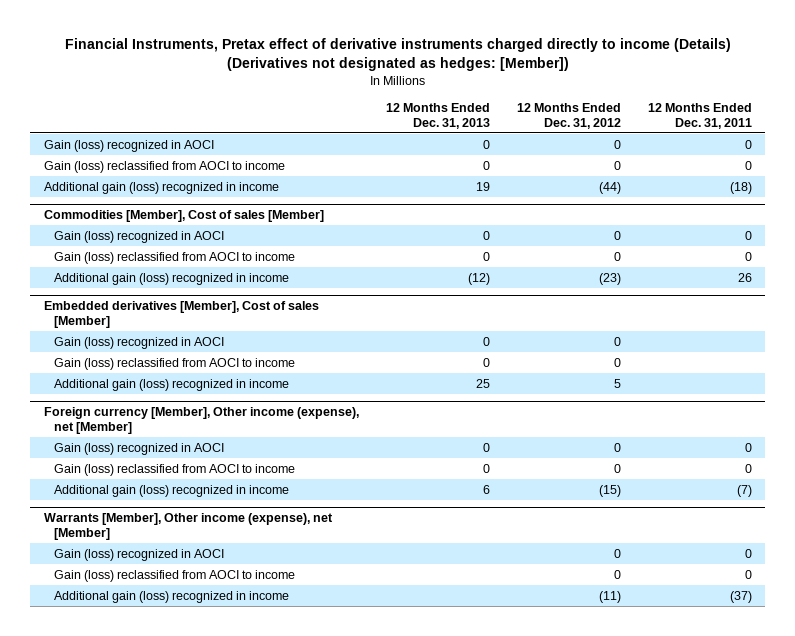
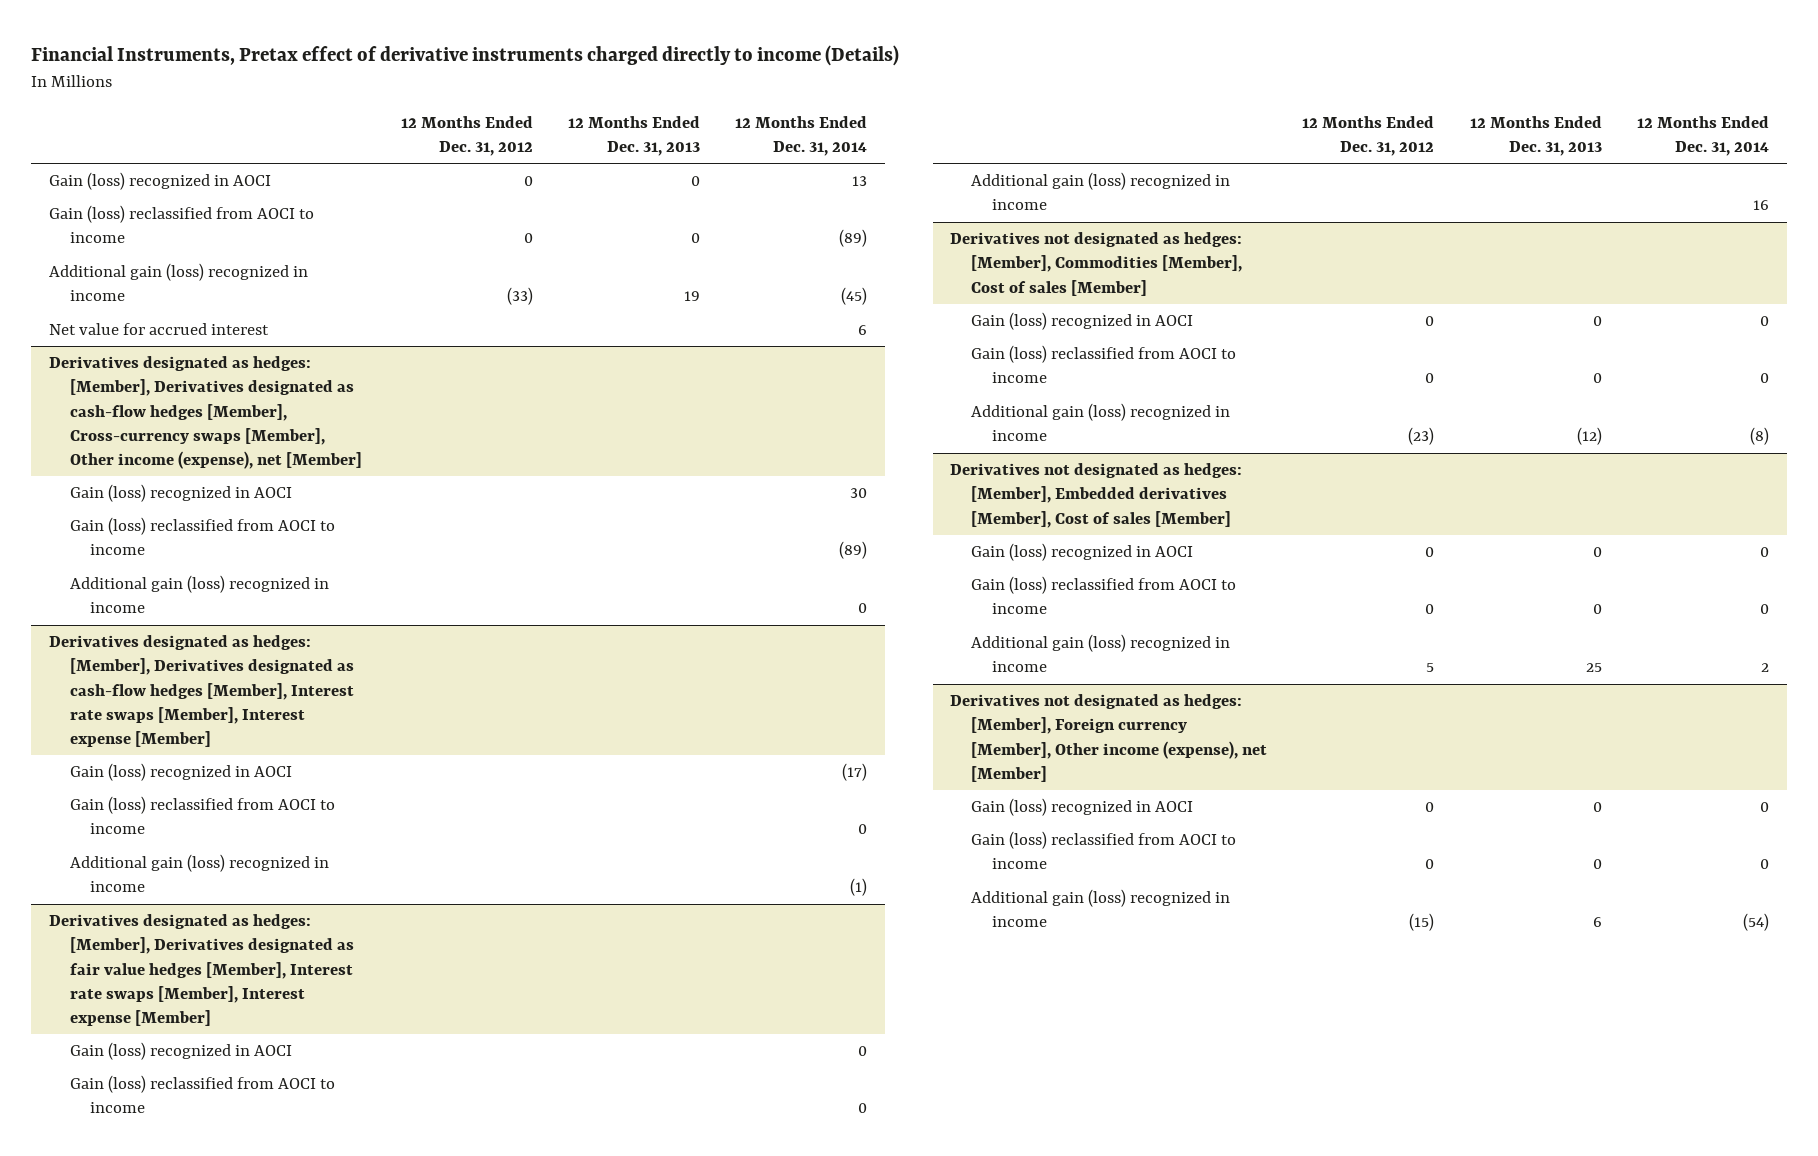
- Financial Instruments, Pretax effect of derivative instruments charged directly to income (Details) (Derivatives not designated as hedges: [Member])
+ Financial Instruments, Pretax effect of derivative instruments charged directly to income (Details)
- | 12 Months Ended Dec. 31, 2013 | 12 Months Ended Dec. 31, 2012 | 12 Months Ended Dec. 31, 2011
+ | 12 Months Ended Dec. 31, 2012 | 12 Months Ended Dec. 31, 2013 | 12 Months Ended Dec. 31, 2014
- Additional gain (loss) recognized in income | 19 | (44) | (18)
- Commodities [Member], Cost of sales [Member]
+ Additional gain (loss) recognized in income | (33) | 19 | (45)
+ Net value for accrued interest | | | 6
+ Derivatives designated as hedges: [Member], Derivatives designated as cash-flow hedges [Member], Cross-currency swaps [Member], Other income (expense), net [Member]
+ Gain (loss) recognized in AOCI | | | 30
+ Gain (loss) reclassified from AOCI to income | | | (89)
+ Additional gain (loss) recognized in income | | | 0
+ Derivatives designated as hedges: [Member], Derivatives designated as cash-flow hedges [Member], Interest rate swaps [Member], Interest expense [Member]
+ Gain (loss) recognized in AOCI | | | (17)
+ Gain (loss) reclassified from AOCI to income | | | 0
+ Additional gain (loss) recognized in income | | | (1)
+ Derivatives designated as hedges: [Member], Derivatives designated as fair value hedges [Member], Interest rate swaps [Member], Interest expense [Member]
+ Gain (loss) recognized in AOCI | | | 0
+ Gain (loss) reclassified from AOCI to income | | | 0
+ Additional gain (loss) recognized in income | | | 16
+ Derivatives not designated as hedges: [Member], Commodities [Member], Cost of sales [Member]
- Embedded derivatives [Member], Cost of sales [Member]
+ Derivatives not designated as hedges: [Member], Embedded derivatives [Member], Cost of sales [Member]
- Foreign currency [Member], Other income (expense), net [Member]
+ Derivatives not designated as hedges: [Member], Foreign currency [Member], Other income (expense), net [Member]
- Warrants [Member], Other income (expense), net [Member]
- Gain (loss) recognized in AOCI | | 0 | 0
- Gain (loss) reclassified from AOCI to income | | 0 | 0
- Additional gain (loss) recognized in income | | (11) | (37)

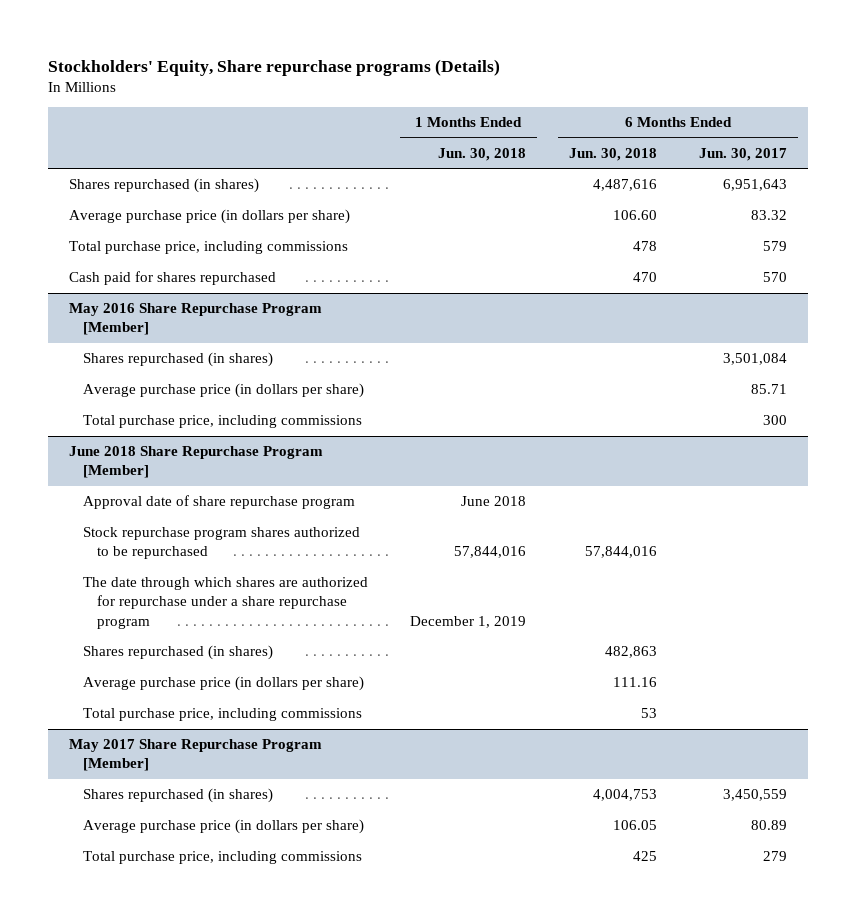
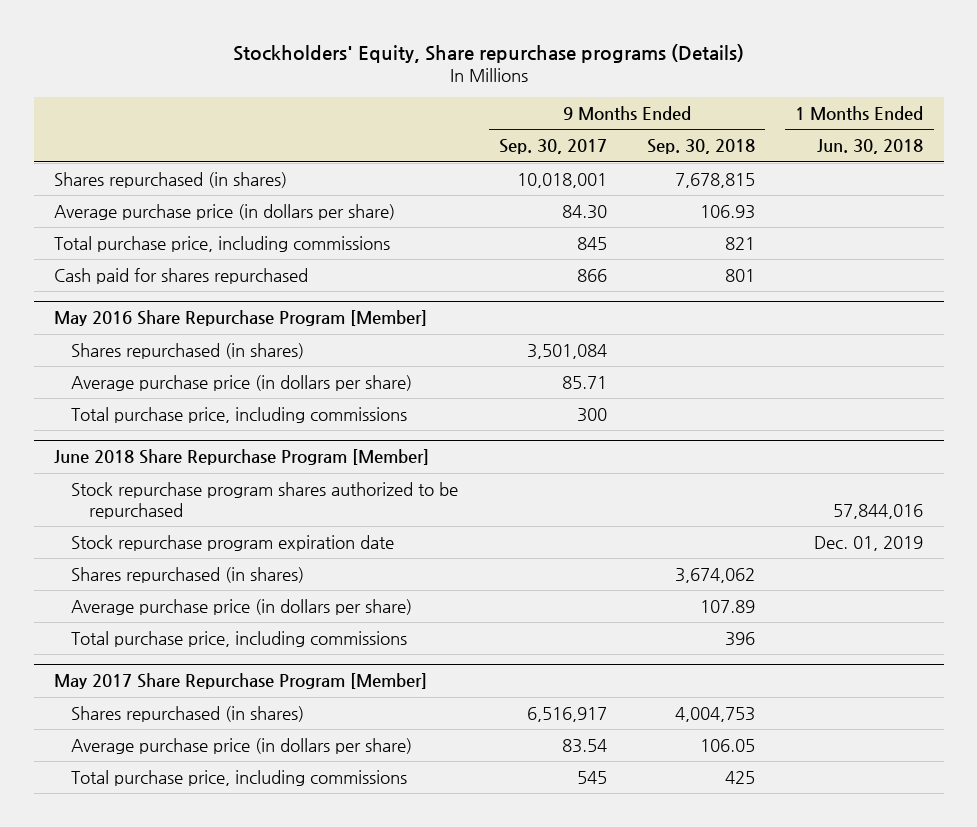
- | 1 Months Ended Jun. 30, 2018 | 6 Months Ended Jun. 30, 2018 | 6 Months Ended Jun. 30, 2017
+ | 9 Months Ended Sep. 30, 2017 | 9 Months Ended Sep. 30, 2018 | 1 Months Ended Jun. 30, 2018
@ June 2018 Share Repurchase Program [Member]
- Approval date of share repurchase program | June 2018 | |
- The date through which shares are authorized for repurchase under a share repurchase program | December 1, 2019 | |
+ Stock repurchase program expiration date | | | Dec. 01, 2019

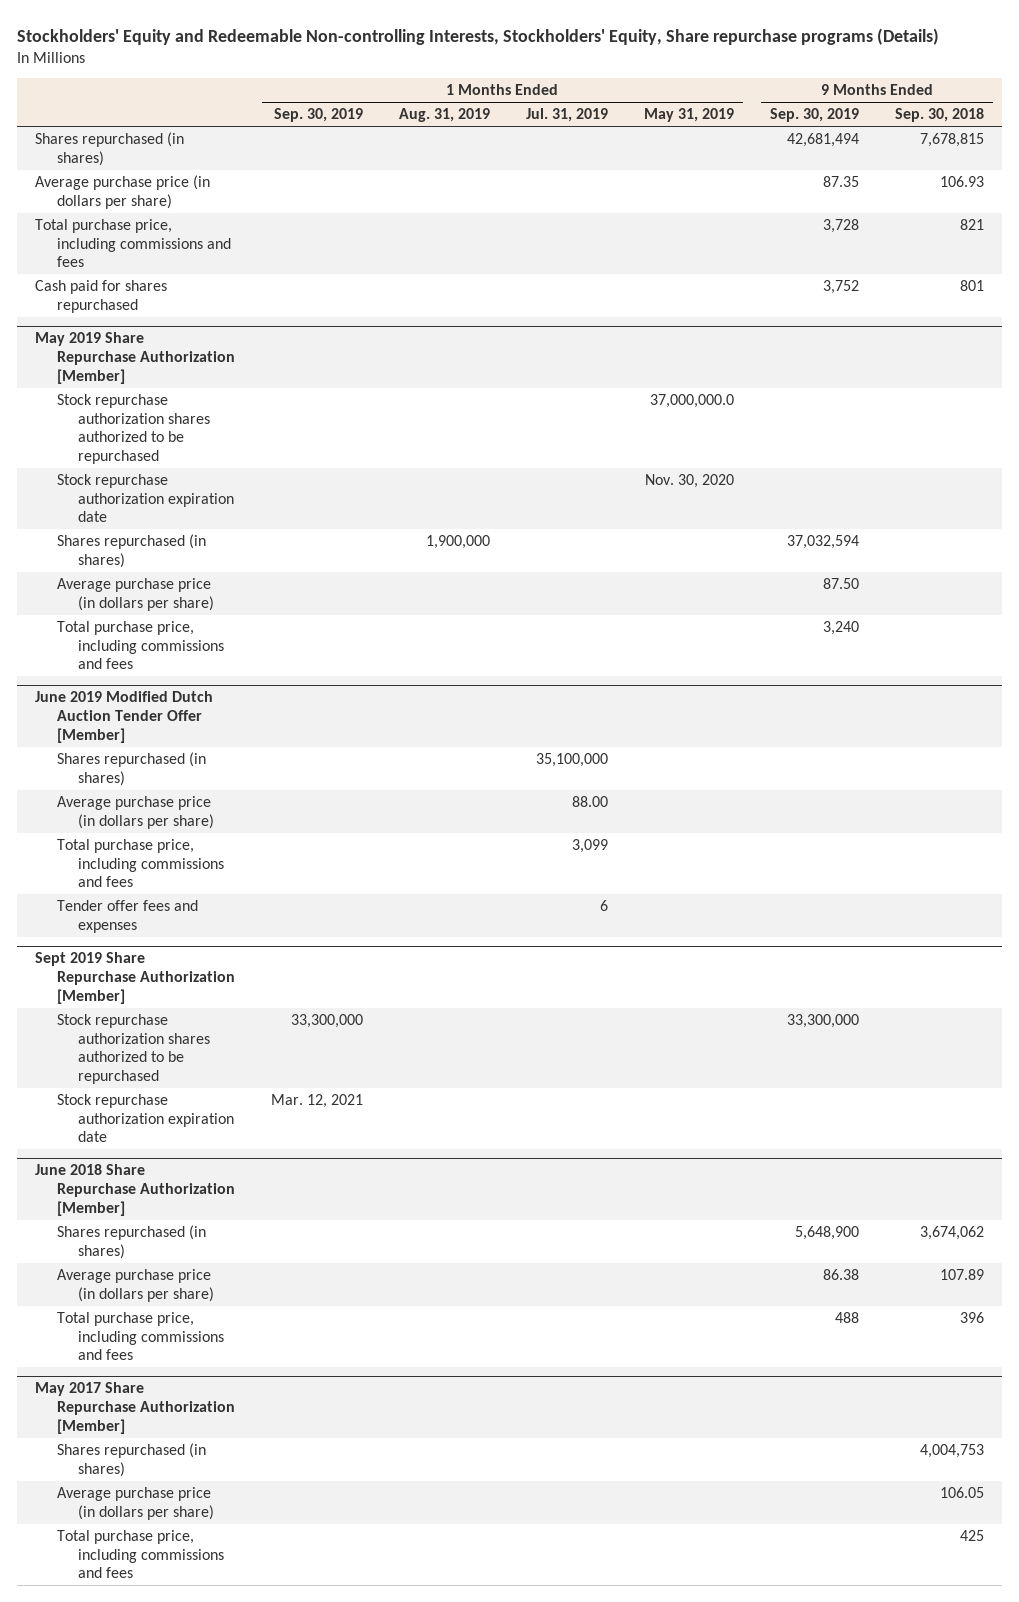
- Stockholders' Equity, Share repurchase programs (Details)
+ Stockholders' Equity and Redeemable Non-controlling Interests, Stockholders' Equity, Share repurchase programs (Details)
- | 9 Months Ended Sep. 30, 2017 | 9 Months Ended Sep. 30, 2018 | 1 Months Ended Jun. 30, 2018
+ | 1 Months Ended Sep. 30, 2019 | 1 Months Ended Aug. 31, 2019 | 1 Months Ended Jul. 31, 2019 | 1 Months Ended May 31, 2019 | 9 Months Ended Sep. 30, 2019 | 9 Months Ended Sep. 30, 2018
- Total purchase price, including commissions | 845 | 821 |
+ Total purchase price, including commissions and fees | | | | | 3,728 | 821
- May 2016 Share Repurchase Program [Member]
- Shares repurchased (in shares) | 3,501,084 | |
- Average purchase price (in dollars per share) | 85.71 | |
- Total purchase price, including commissions | 300 | |
- June 2018 Share Repurchase Program [Member]
- Stock repurchase program shares authorized to be repurchased | | | 57,844,016
- Stock repurchase program expiration date | | | Dec. 01, 2019
+ May 2019 Share Repurchase Authorization [Member]
+ Stock repurchase authorization shares authorized to be repurchased | | | | 37,000,000.0 | |
+ Stock repurchase authorization expiration date | | | | Nov. 30, 2020 | |
+ Shares repurchased (in shares) | | 1,900,000 | | | 37,032,594 |
+ Average purchase price (in dollars per share) | | | | | 87.50 |
+ Total purchase price, including commissions and fees | | | | | 3,240 |
+ June 2019 Modified Dutch Auction Tender Offer [Member]
+ Shares repurchased (in shares) | | | 35,100,000 | | |
+ Average purchase price (in dollars per share) | | | 88.00 | | |
+ Total purchase price, including commissions and fees | | | 3,099 | | |
+ Tender offer fees and expenses | | | 6 | | |
+ Sept 2019 Share Repurchase Authorization [Member]
+ Stock repurchase authorization shares authorized to be repurchased | 33,300,000 | | | | 33,300,000 |
+ Stock repurchase authorization expiration date | Mar. 12, 2021 | | | | |
+ June 2018 Share Repurchase Authorization [Member]
- Total purchase price, including commissions | | 396 |
- May 2017 Share Repurchase Program [Member]
+ Total purchase price, including commissions and fees | | | | | 488 | 396
+ May 2017 Share Repurchase Authorization [Member]
- Total purchase price, including commissions | 545 | 425 |
+ Total purchase price, including commissions and fees | | | | | | 425

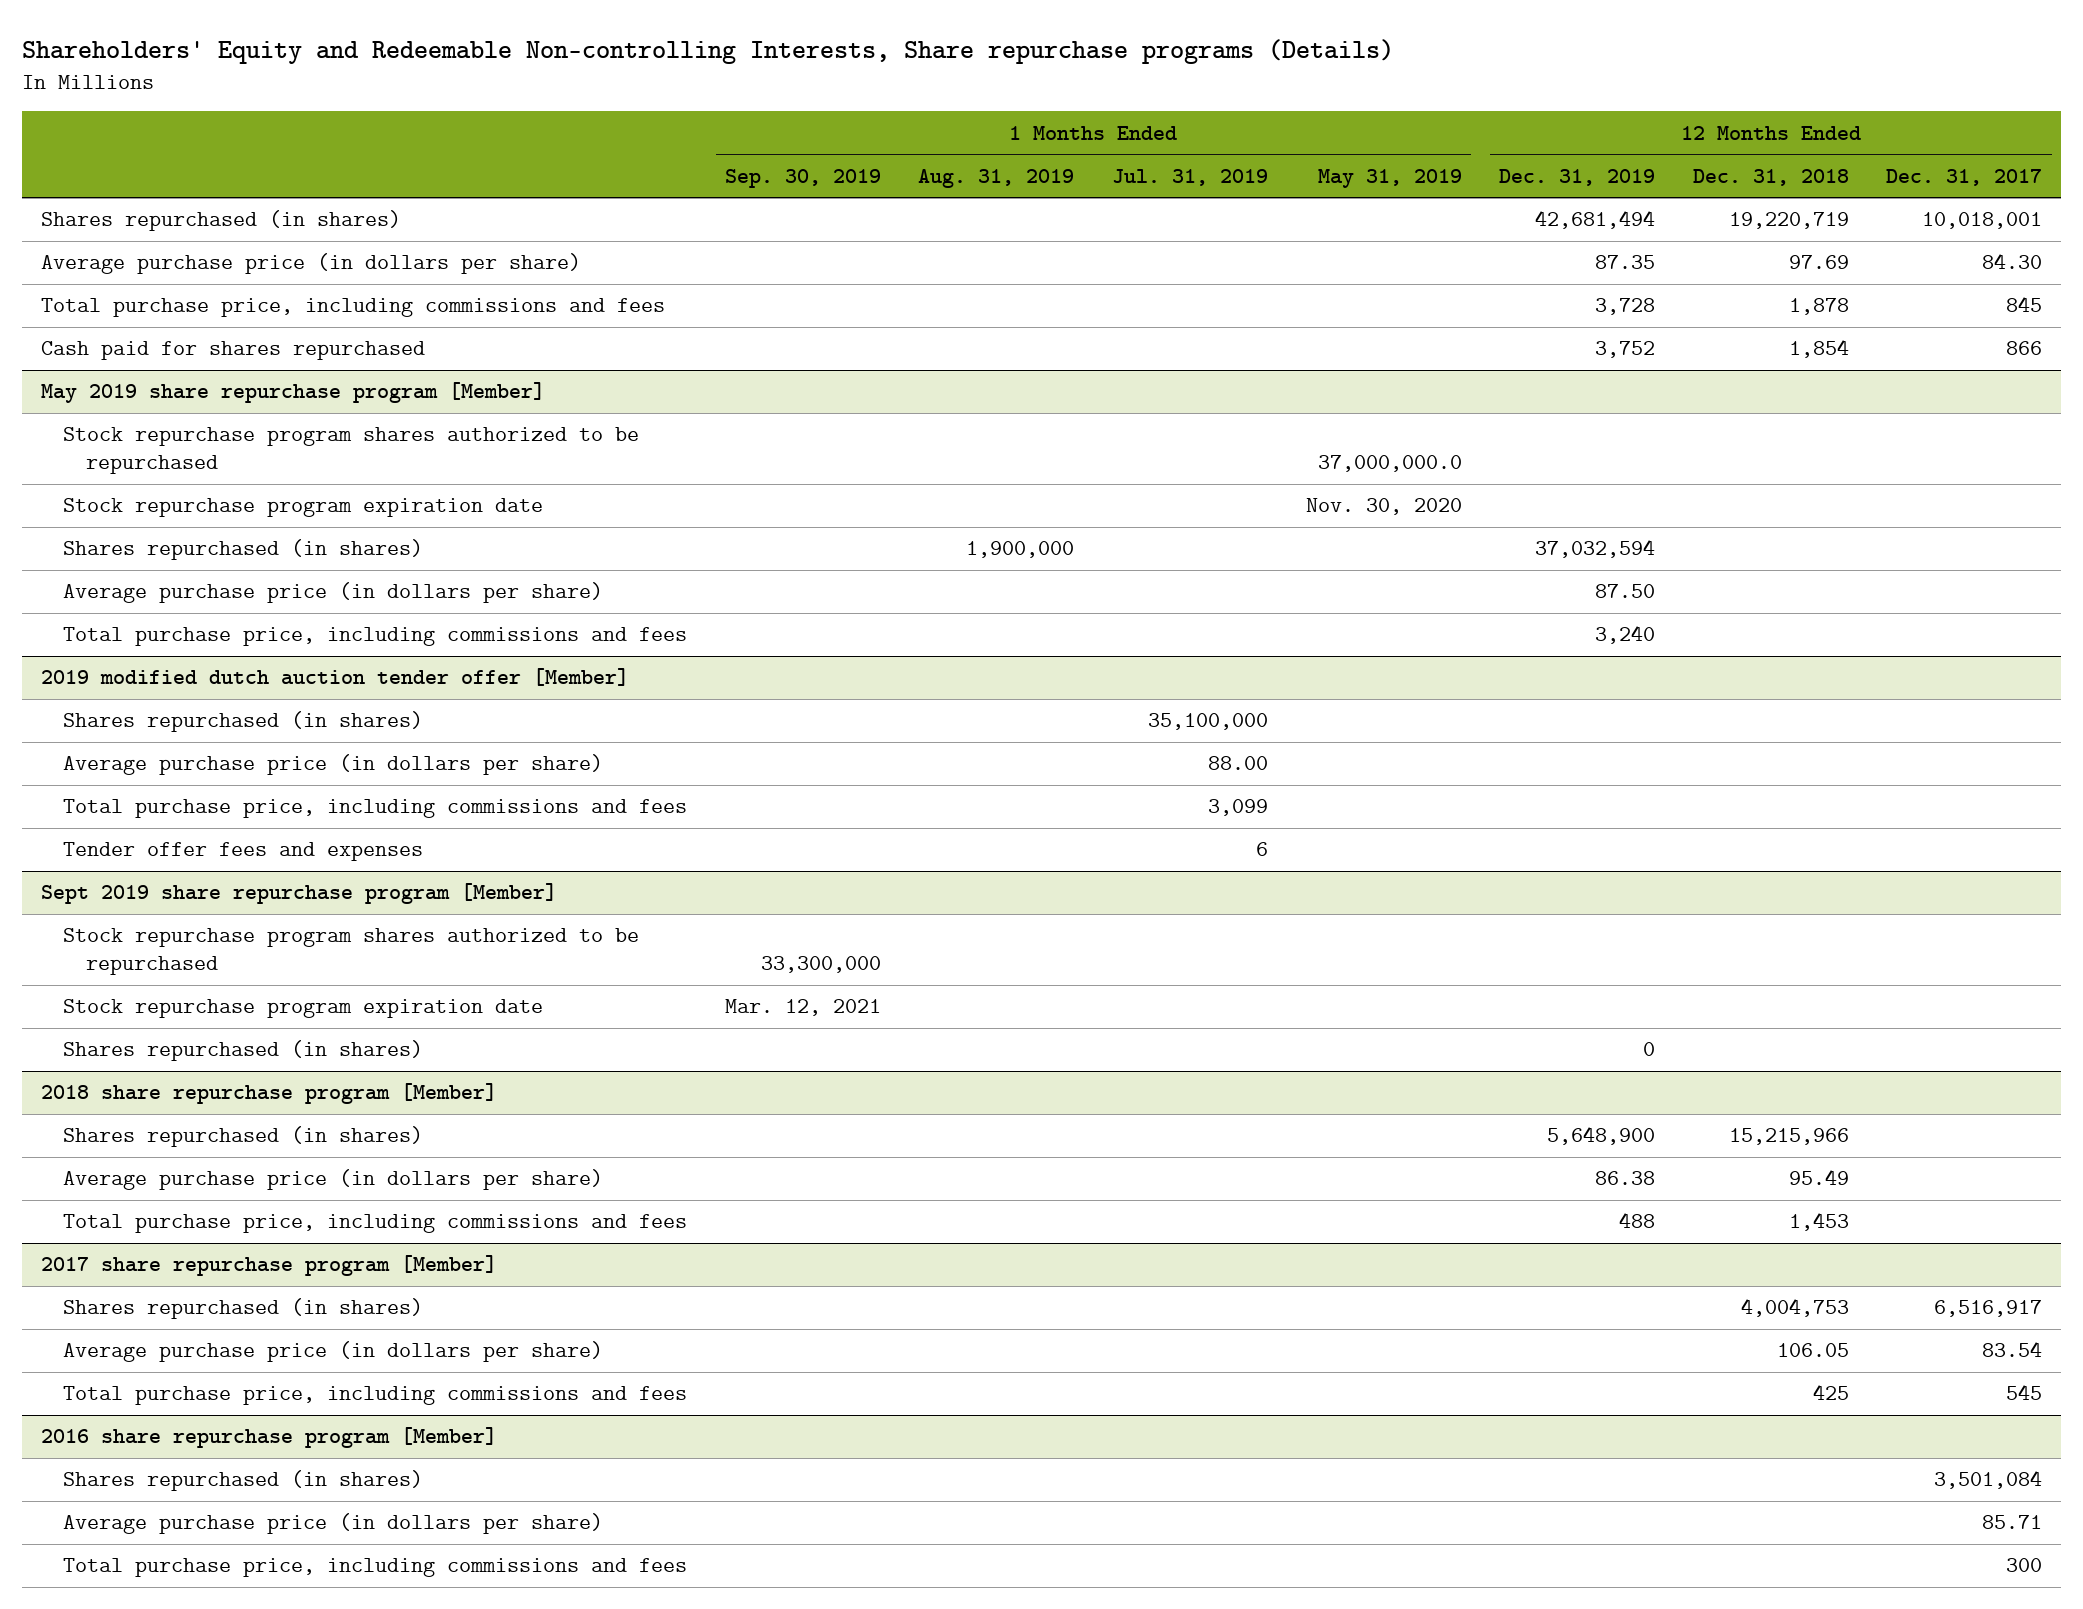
- Stockholders' Equity and Redeemable Non-controlling Interests, Stockholders' Equity, Share repurchase programs (Details)
+ Shareholders' Equity and Redeemable Non-controlling Interests, Share repurchase programs (Details)
- | 1 Months Ended Sep. 30, 2019 | 1 Months Ended Aug. 31, 2019 | 1 Months Ended Jul. 31, 2019 | 1 Months Ended May 31, 2019 | 9 Months Ended Sep. 30, 2019 | 9 Months Ended Sep. 30, 2018
+ | 1 Months Ended Sep. 30, 2019 | 1 Months Ended Aug. 31, 2019 | 1 Months Ended Jul. 31, 2019 | 1 Months Ended May 31, 2019 | 12 Months Ended Dec. 31, 2019 | 12 Months Ended Dec. 31, 2018 | 12 Months Ended Dec. 31, 2017
- May 2019 Share Repurchase Authorization [Member]
- Stock repurchase authorization shares authorized to be repurchased | | | | 37,000,000.0 | |
- Stock repurchase authorization expiration date | | | | Nov. 30, 2020 | |
+ May 2019 share repurchase program [Member]
+ Stock repurchase program shares authorized to be repurchased | | | | 37,000,000.0 | | |
+ Stock repurchase program expiration date | | | | Nov. 30, 2020 | | |
- June 2019 Modified Dutch Auction Tender Offer [Member]
+ 2019 modified dutch auction tender offer [Member]
- Sept 2019 Share Repurchase Authorization [Member]
- Stock repurchase authorization shares authorized to be repurchased | 33,300,000 | | | | 33,300,000 |
- Stock repurchase authorization expiration date | Mar. 12, 2021 | | | | |
- June 2018 Share Repurchase Authorization [Member]
+ Sept 2019 share repurchase program [Member]
+ Stock repurchase program shares authorized to be repurchased | 33,300,000 | | | | | |
+ Stock repurchase program expiration date | Mar. 12, 2021 | | | | | |
+ Shares repurchased (in shares) | | | | | 0 | |
+ 2018 share repurchase program [Member]
- May 2017 Share Repurchase Authorization [Member]
+ 2017 share repurchase program [Member]
+ 2016 share repurchase program [Member]
+ Shares repurchased (in shares) | | | | | | | 3,501,084
+ Average purchase price (in dollars per share) | | | | | | | 85.71
+ Total purchase price, including commissions and fees | | | | | | | 300

